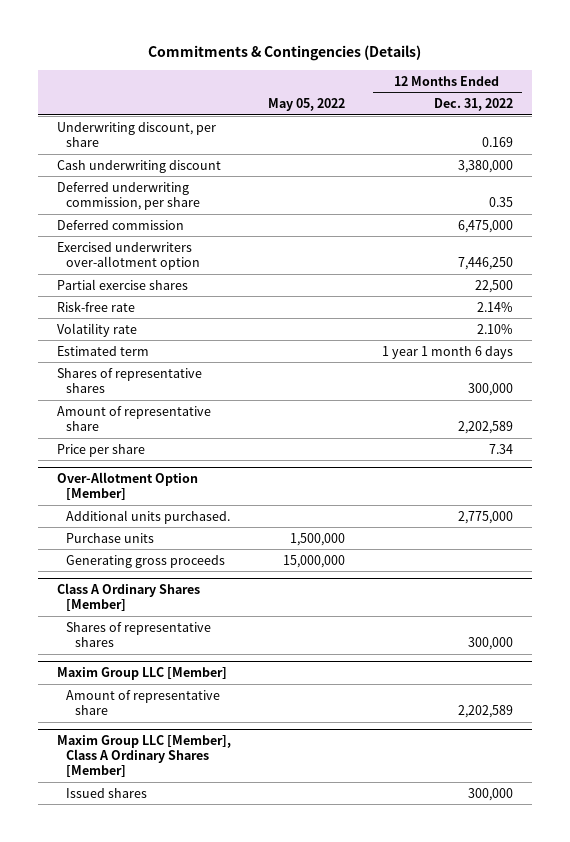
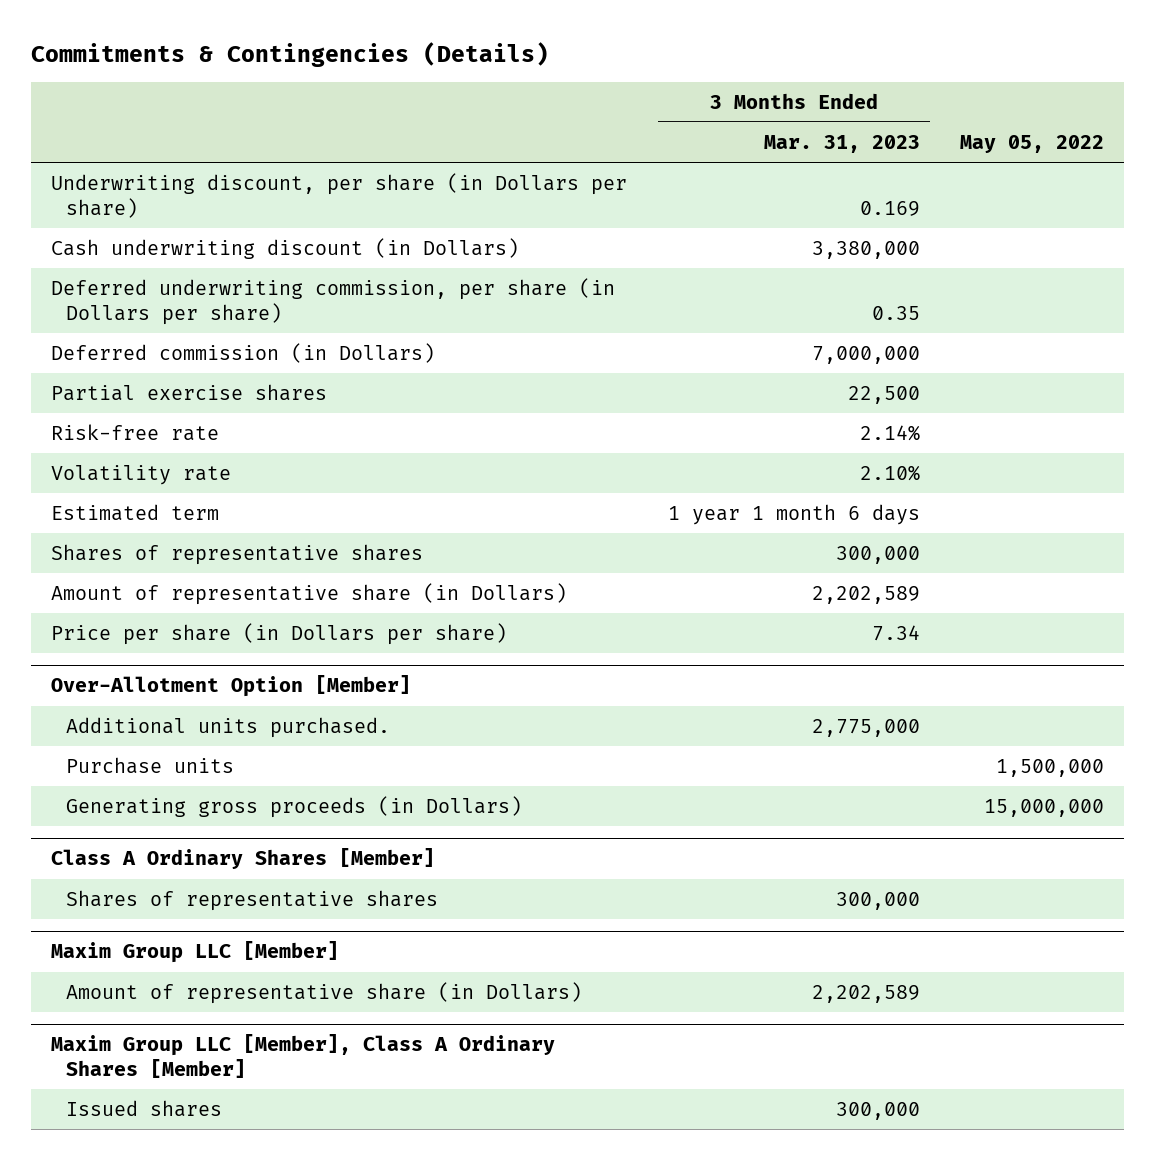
- | May 05, 2022 | 12 Months Ended Dec. 31, 2022
+ | 3 Months Ended Mar. 31, 2023 | May 05, 2022
- Underwriting discount, per share | | 0.169
- Cash underwriting discount | | 3,380,000
- Deferred underwriting commission, per share | | 0.35
- Deferred commission | | 6,475,000
- Exercised underwriters over-allotment option | | 7,446,250
+ Underwriting discount, per share (in Dollars per share) | 0.169 |
+ Cash underwriting discount (in Dollars) | 3,380,000 |
+ Deferred underwriting commission, per share (in Dollars per share) | 0.35 |
+ Deferred commission (in Dollars) | 7,000,000 |
- Amount of representative share | | 2,202,589
- Price per share | | 7.34
+ Amount of representative share (in Dollars) | 2,202,589 |
+ Price per share (in Dollars per share) | 7.34 |
@ Over-Allotment Option [Member]
- Generating gross proceeds | 15,000,000 |
+ Generating gross proceeds (in Dollars) | | 15,000,000
@ Maxim Group LLC [Member]
- Amount of representative share | | 2,202,589
+ Amount of representative share (in Dollars) | 2,202,589 |

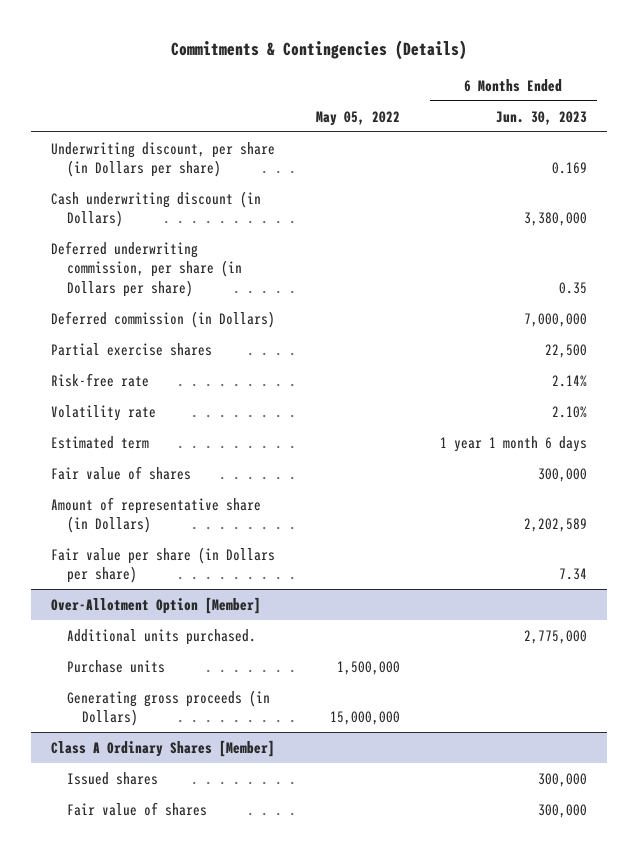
- | 3 Months Ended Mar. 31, 2023 | May 05, 2022
+ | May 05, 2022 | 6 Months Ended Jun. 30, 2023
- Shares of representative shares | 300,000 |
+ Fair value of shares | | 300,000
- Price per share (in Dollars per share) | 7.34 |
+ Fair value per share (in Dollars per share) | | 7.34
@ Class A Ordinary Shares [Member]
- Shares of representative shares | 300,000 |
- Maxim Group LLC [Member]
- Amount of representative share (in Dollars) | 2,202,589 |
- Maxim Group LLC [Member], Class A Ordinary Shares [Member]
- Issued shares | 300,000 |
@ Class A Ordinary Shares [Member]
+ Issued shares | | 300,000
+ Fair value of shares | | 300,000

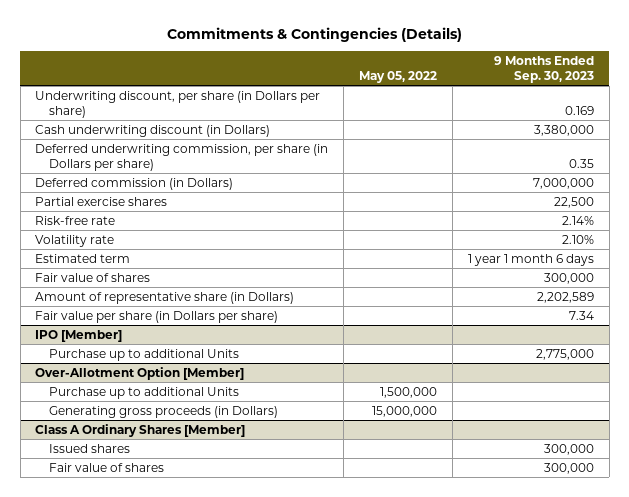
- | May 05, 2022 | 6 Months Ended Jun. 30, 2023
+ | May 05, 2022 | 9 Months Ended Sep. 30, 2023
+ IPO [Member]
+ Purchase up to additional Units | | 2,775,000
@ Over-Allotment Option [Member]
- Additional units purchased. | | 2,775,000
- Purchase units | 1,500,000 |
+ Purchase up to additional Units | 1,500,000 |

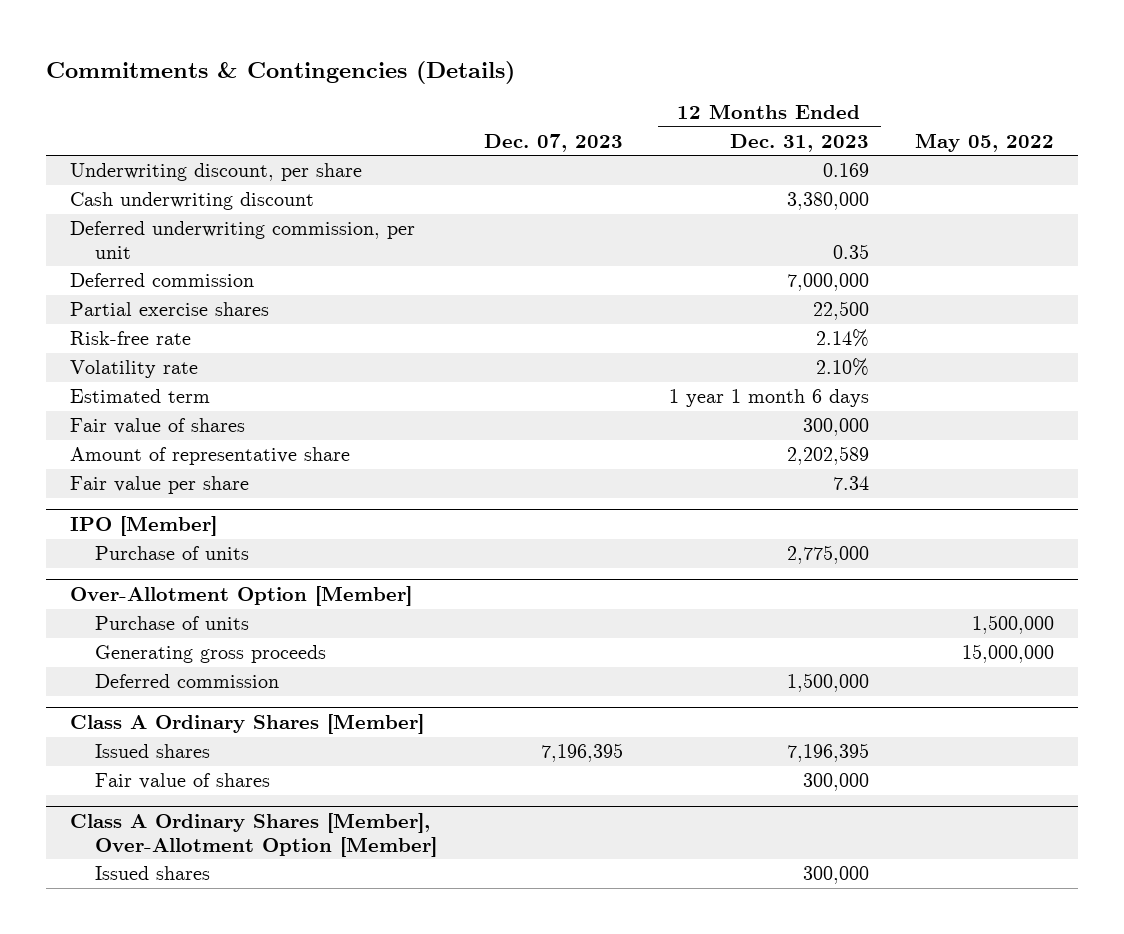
- | May 05, 2022 | 9 Months Ended Sep. 30, 2023
+ | Dec. 07, 2023 | 12 Months Ended Dec. 31, 2023 | May 05, 2022
- Underwriting discount, per share (in Dollars per share) | | 0.169
- Cash underwriting discount (in Dollars) | | 3,380,000
- Deferred underwriting commission, per share (in Dollars per share) | | 0.35
- Deferred commission (in Dollars) | | 7,000,000
+ Underwriting discount, per share | | 0.169 |
+ Cash underwriting discount | | 3,380,000 |
+ Deferred underwriting commission, per unit | | 0.35 |
+ Deferred commission | | 7,000,000 |
- Amount of representative share (in Dollars) | | 2,202,589
- Fair value per share (in Dollars per share) | | 7.34
+ Amount of representative share | | 2,202,589 |
+ Fair value per share | | 7.34 |
@ IPO [Member]
- Purchase up to additional Units | | 2,775,000
+ Purchase of units | | 2,775,000 |
@ Over-Allotment Option [Member]
- Purchase up to additional Units | 1,500,000 |
- Generating gross proceeds (in Dollars) | 15,000,000 |
+ Purchase of units | | | 1,500,000
+ Generating gross proceeds | | | 15,000,000
+ Deferred commission | | 1,500,000 |
+ Class A Ordinary Shares [Member], Over-Allotment Option [Member]
+ Issued shares | | 300,000 |

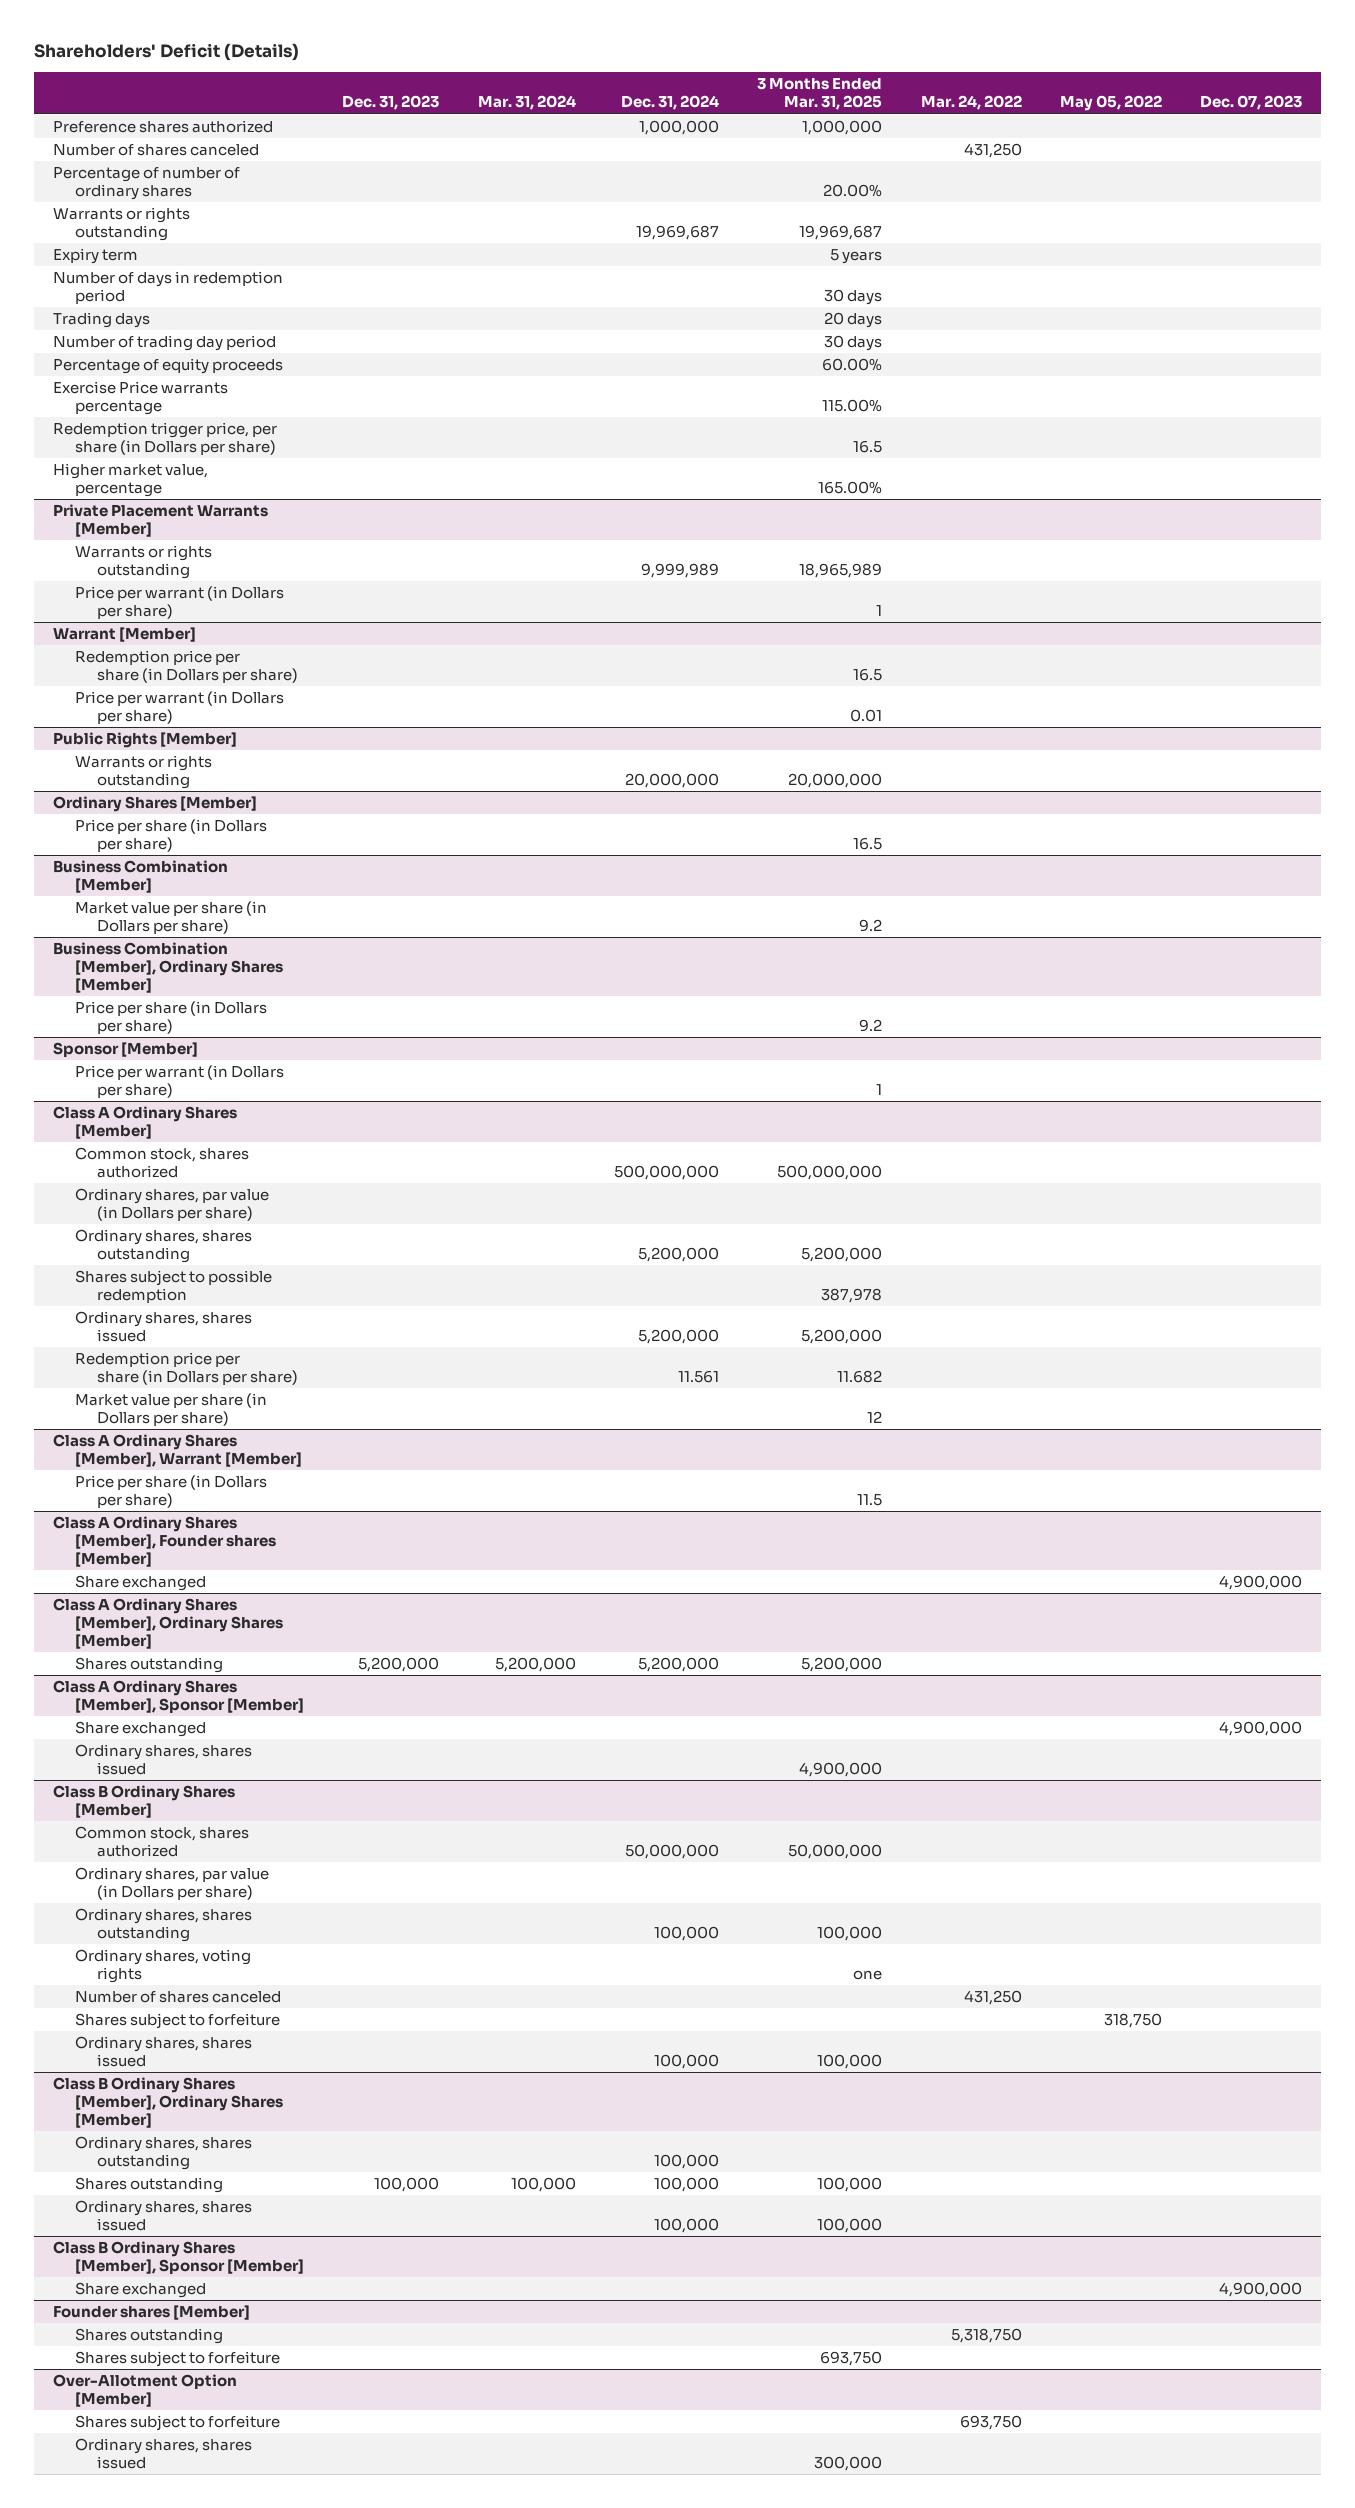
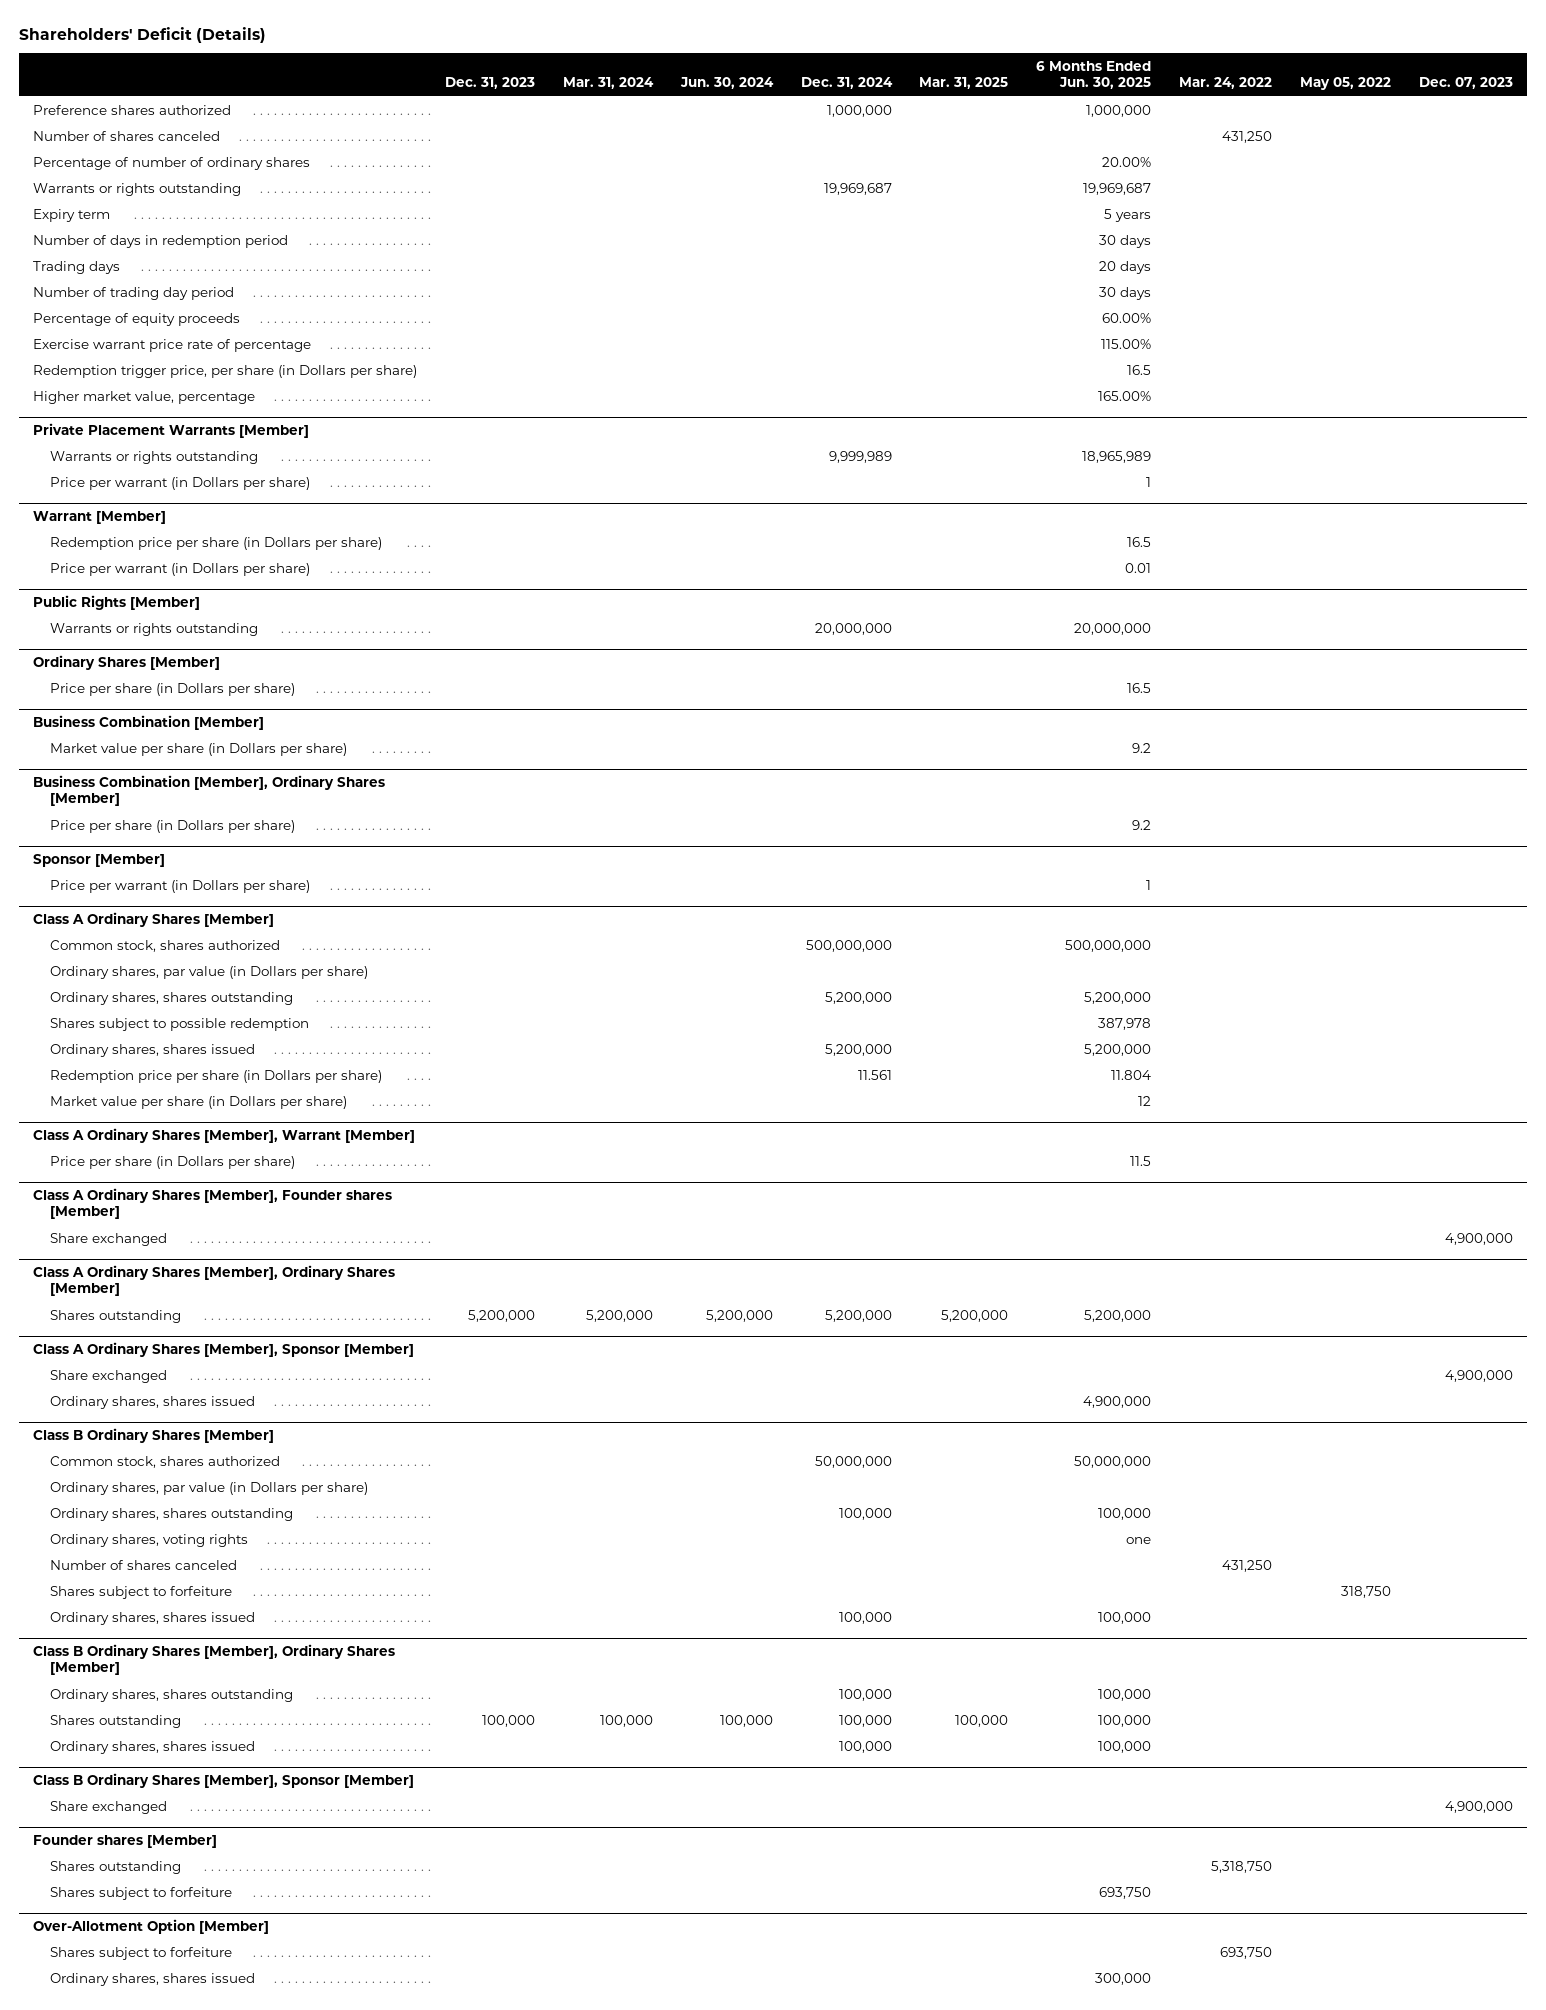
- | Dec. 31, 2023 | Mar. 31, 2024 | Dec. 31, 2024 | 3 Months Ended Mar. 31, 2025 | Mar. 24, 2022 | May 05, 2022 | Dec. 07, 2023
+ | Dec. 31, 2023 | Mar. 31, 2024 | Jun. 30, 2024 | Dec. 31, 2024 | Mar. 31, 2025 | 6 Months Ended Jun. 30, 2025 | Mar. 24, 2022 | May 05, 2022 | Dec. 07, 2023
- Exercise Price warrants percentage | | | | 115.00% | | |
+ Exercise warrant price rate of percentage | | | | | | 115.00% | | |

